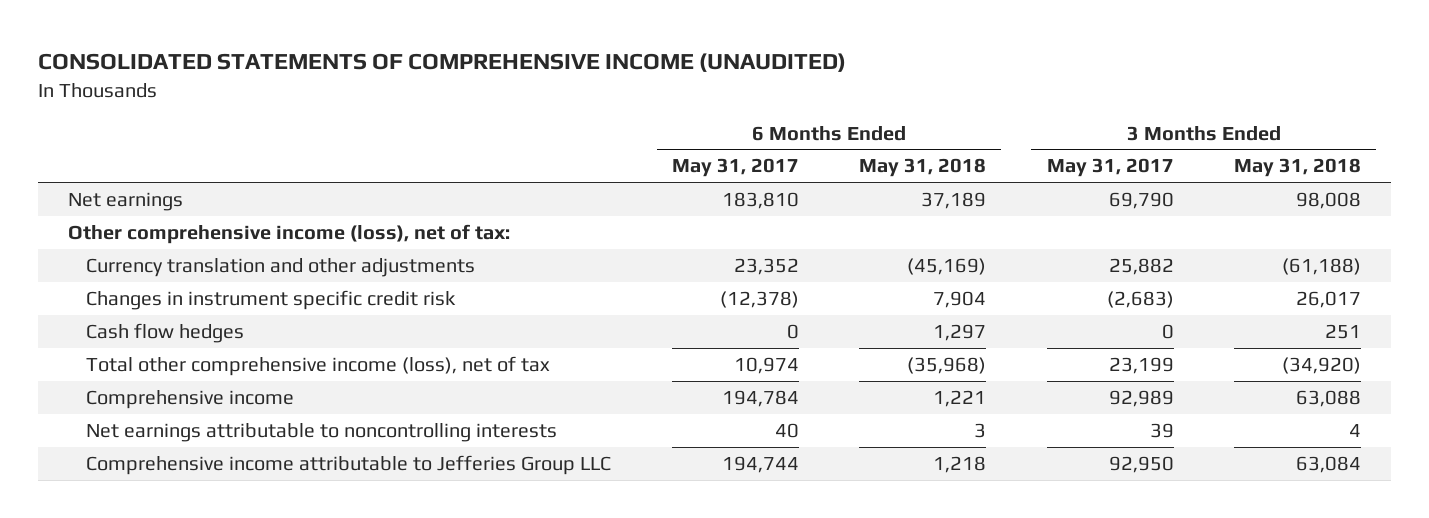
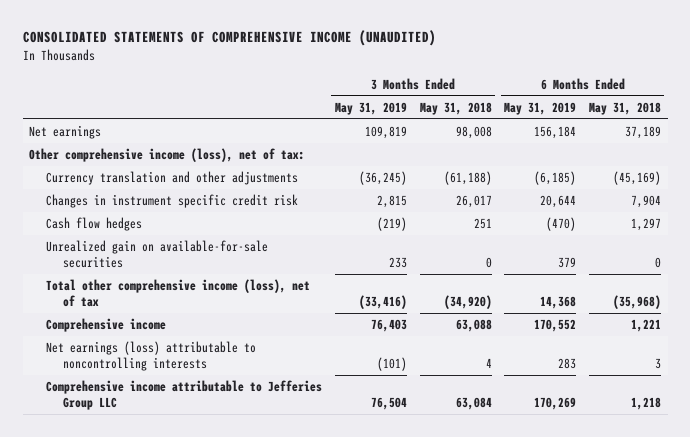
- | 6 Months Ended May 31, 2017 | 6 Months Ended May 31, 2018 | 3 Months Ended May 31, 2017 | 3 Months Ended May 31, 2018
+ | 3 Months Ended May 31, 2019 | 3 Months Ended May 31, 2018 | 6 Months Ended May 31, 2019 | 6 Months Ended May 31, 2018
+ Unrealized gain on available-for-sale securities | 233 | 0 | 379 | 0
- Net earnings attributable to noncontrolling interests | 40 | 3 | 39 | 4
+ Net earnings (loss) attributable to noncontrolling interests | (101) | 4 | 283 | 3

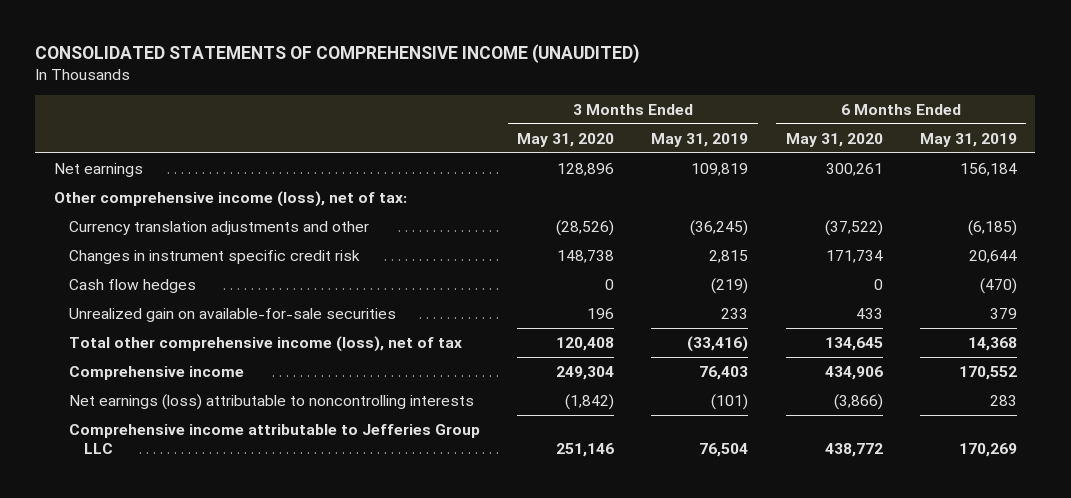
- | 3 Months Ended May 31, 2019 | 3 Months Ended May 31, 2018 | 6 Months Ended May 31, 2019 | 6 Months Ended May 31, 2018
+ | 3 Months Ended May 31, 2020 | 3 Months Ended May 31, 2019 | 6 Months Ended May 31, 2020 | 6 Months Ended May 31, 2019
- Currency translation and other adjustments | (36,245) | (61,188) | (6,185) | (45,169)
+ Currency translation adjustments and other | (28,526) | (36,245) | (37,522) | (6,185)

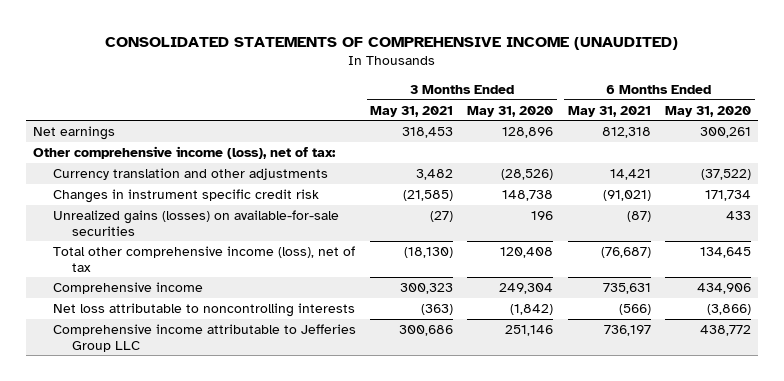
- | 3 Months Ended May 31, 2020 | 3 Months Ended May 31, 2019 | 6 Months Ended May 31, 2020 | 6 Months Ended May 31, 2019
+ | 3 Months Ended May 31, 2021 | 3 Months Ended May 31, 2020 | 6 Months Ended May 31, 2021 | 6 Months Ended May 31, 2020
- Currency translation adjustments and other | (28,526) | (36,245) | (37,522) | (6,185)
+ Currency translation and other adjustments | 3,482 | (28,526) | 14,421 | (37,522)
- Cash flow hedges | 0 | (219) | 0 | (470)
- Unrealized gain on available-for-sale securities | 196 | 233 | 433 | 379
+ Unrealized gains (losses) on available-for-sale securities | (27) | 196 | (87) | 433
- Net earnings (loss) attributable to noncontrolling interests | (1,842) | (101) | (3,866) | 283
+ Net loss attributable to noncontrolling interests | (363) | (1,842) | (566) | (3,866)

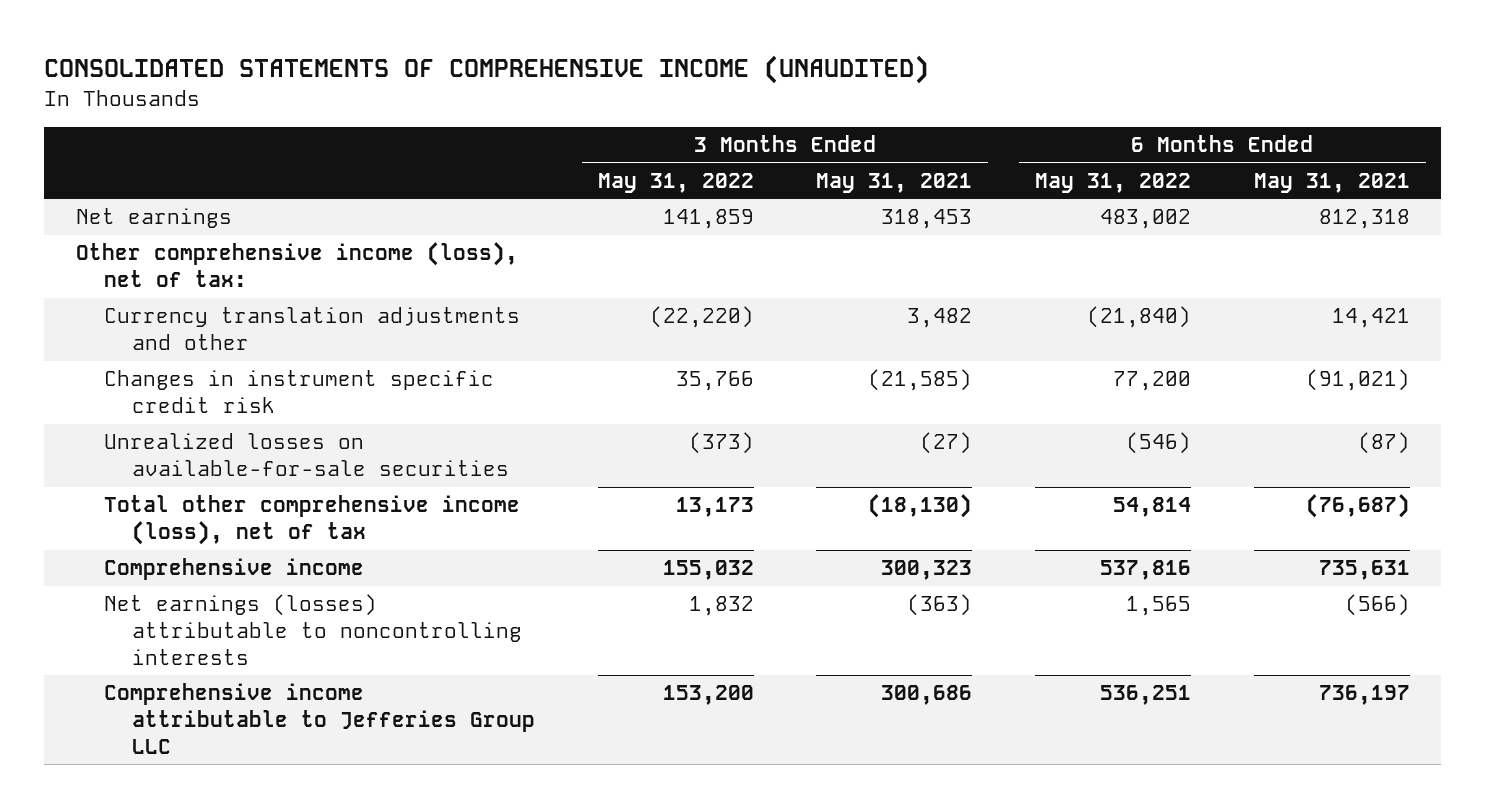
- | 3 Months Ended May 31, 2021 | 3 Months Ended May 31, 2020 | 6 Months Ended May 31, 2021 | 6 Months Ended May 31, 2020
+ | 3 Months Ended May 31, 2022 | 3 Months Ended May 31, 2021 | 6 Months Ended May 31, 2022 | 6 Months Ended May 31, 2021
- Currency translation and other adjustments | 3,482 | (28,526) | 14,421 | (37,522)
+ Currency translation adjustments and other | (22,220) | 3,482 | (21,840) | 14,421
- Unrealized gains (losses) on available-for-sale securities | (27) | 196 | (87) | 433
+ Unrealized losses on available-for-sale securities | (373) | (27) | (546) | (87)
- Net loss attributable to noncontrolling interests | (363) | (1,842) | (566) | (3,866)
+ Net earnings (losses) attributable to noncontrolling interests | 1,832 | (363) | 1,565 | (566)

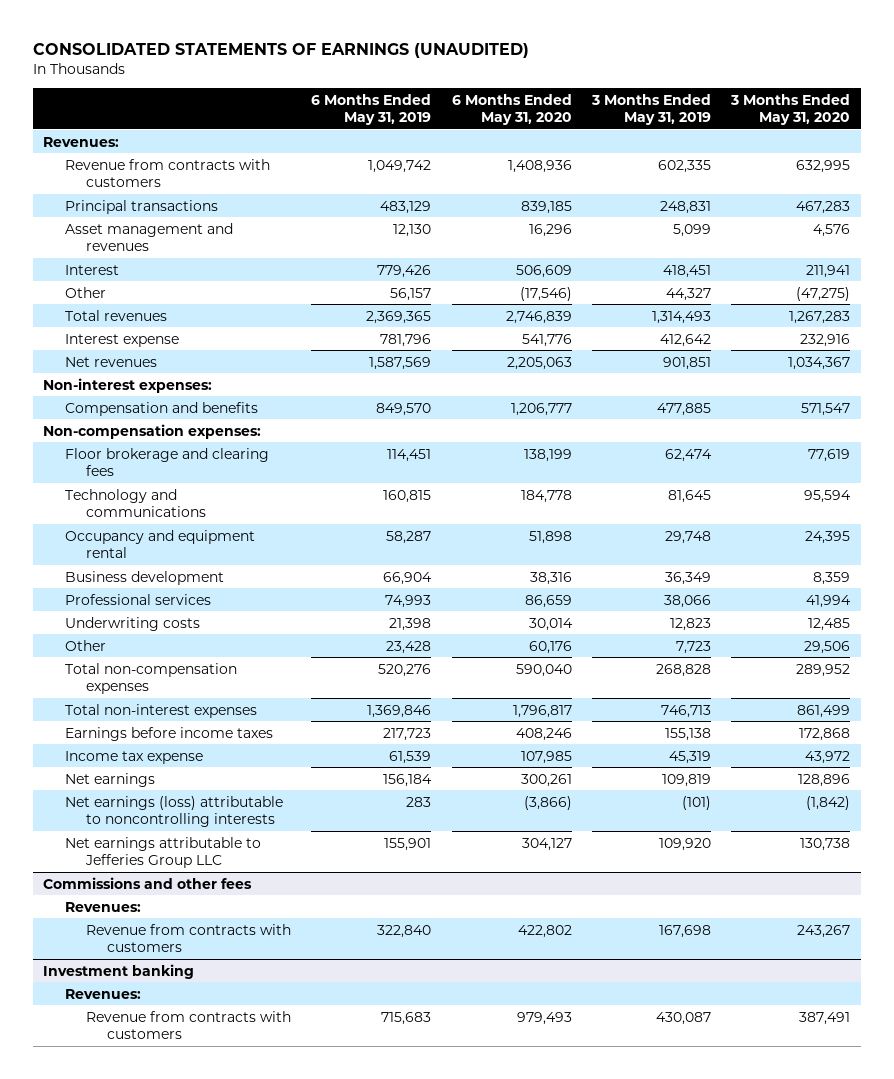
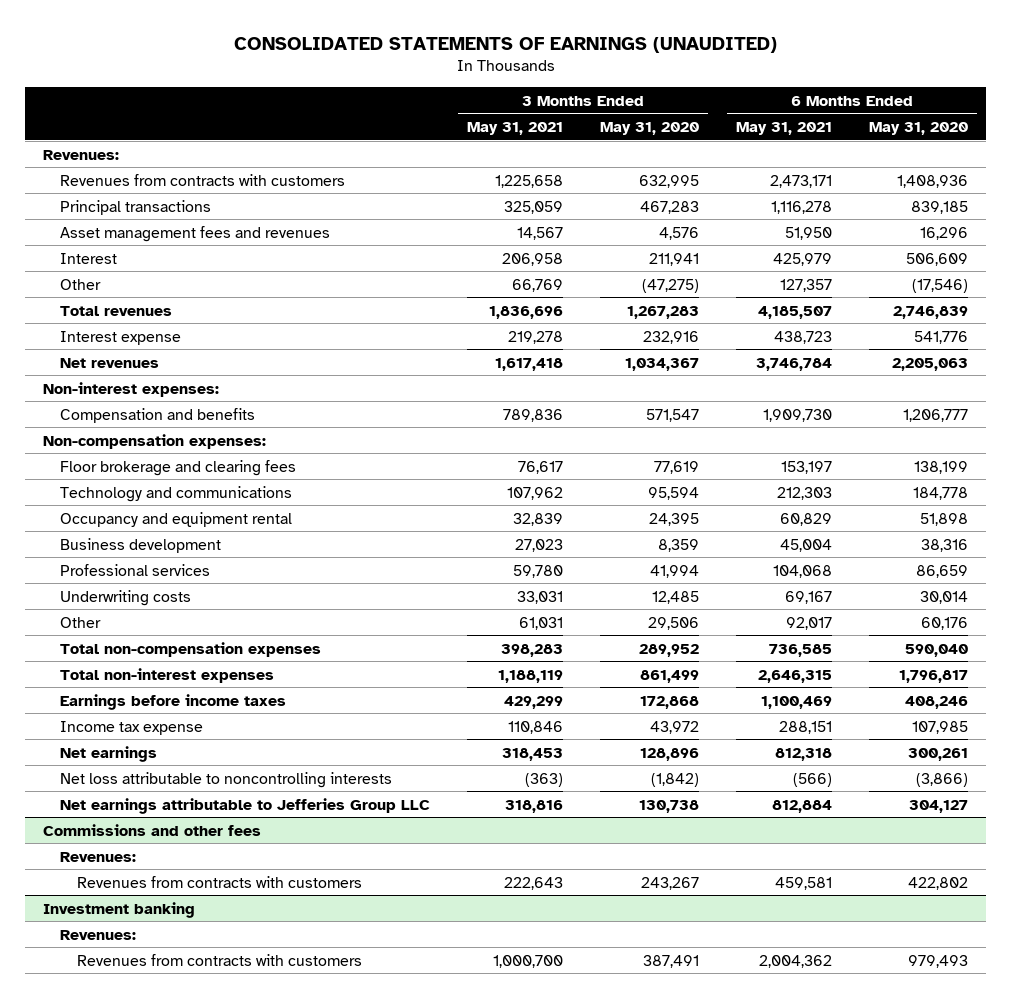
- | 6 Months Ended May 31, 2019 | 6 Months Ended May 31, 2020 | 3 Months Ended May 31, 2019 | 3 Months Ended May 31, 2020
+ | 3 Months Ended May 31, 2021 | 3 Months Ended May 31, 2020 | 6 Months Ended May 31, 2021 | 6 Months Ended May 31, 2020
- Revenue from contracts with customers | 1,049,742 | 1,408,936 | 602,335 | 632,995
+ Revenues from contracts with customers | 1,225,658 | 632,995 | 2,473,171 | 1,408,936
- Asset management and revenues | 12,130 | 16,296 | 5,099 | 4,576
+ Asset management fees and revenues | 14,567 | 4,576 | 51,950 | 16,296
- Net earnings (loss) attributable to noncontrolling interests | 283 | (3,866) | (101) | (1,842)
+ Net loss attributable to noncontrolling interests | (363) | (1,842) | (566) | (3,866)
@ Commissions and other fees
- Revenue from contracts with customers | 322,840 | 422,802 | 167,698 | 243,267
+ Revenues from contracts with customers | 222,643 | 243,267 | 459,581 | 422,802
@ Investment banking
- Revenue from contracts with customers | 715,683 | 979,493 | 430,087 | 387,491
+ Revenues from contracts with customers | 1,000,700 | 387,491 | 2,004,362 | 979,493

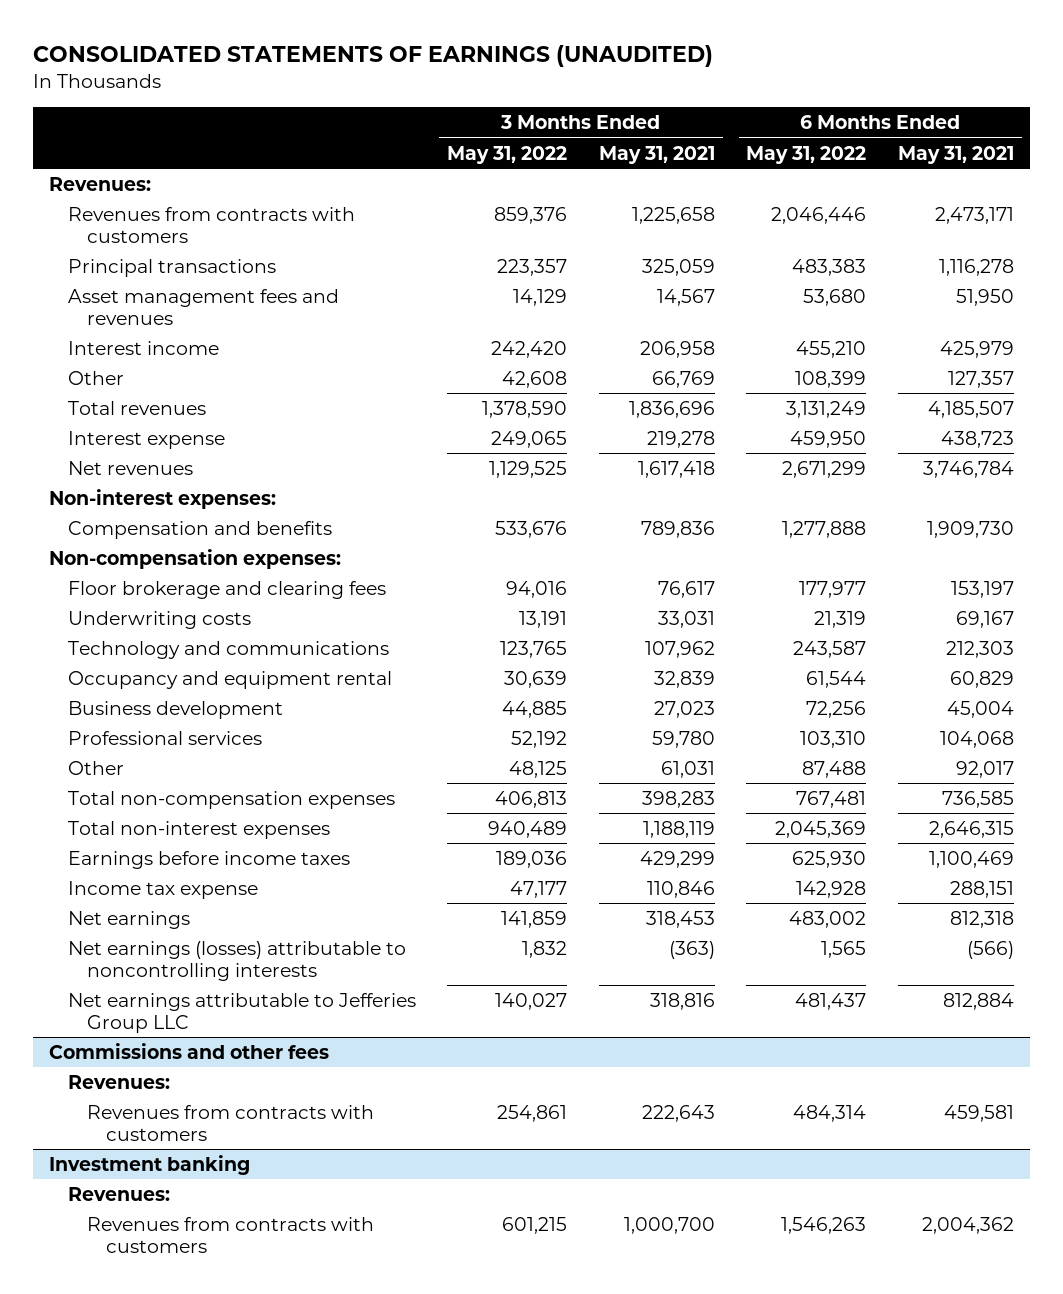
- | 3 Months Ended May 31, 2021 | 3 Months Ended May 31, 2020 | 6 Months Ended May 31, 2021 | 6 Months Ended May 31, 2020
+ | 3 Months Ended May 31, 2022 | 3 Months Ended May 31, 2021 | 6 Months Ended May 31, 2022 | 6 Months Ended May 31, 2021
- Interest | 206,958 | 211,941 | 425,979 | 506,609
+ Interest income | 242,420 | 206,958 | 455,210 | 425,979
moved up: Underwriting costs | 13,191 | 33,031 | 21,319 | 69,167
- Net loss attributable to noncontrolling interests | (363) | (1,842) | (566) | (3,866)
+ Net earnings (losses) attributable to noncontrolling interests | 1,832 | (363) | 1,565 | (566)

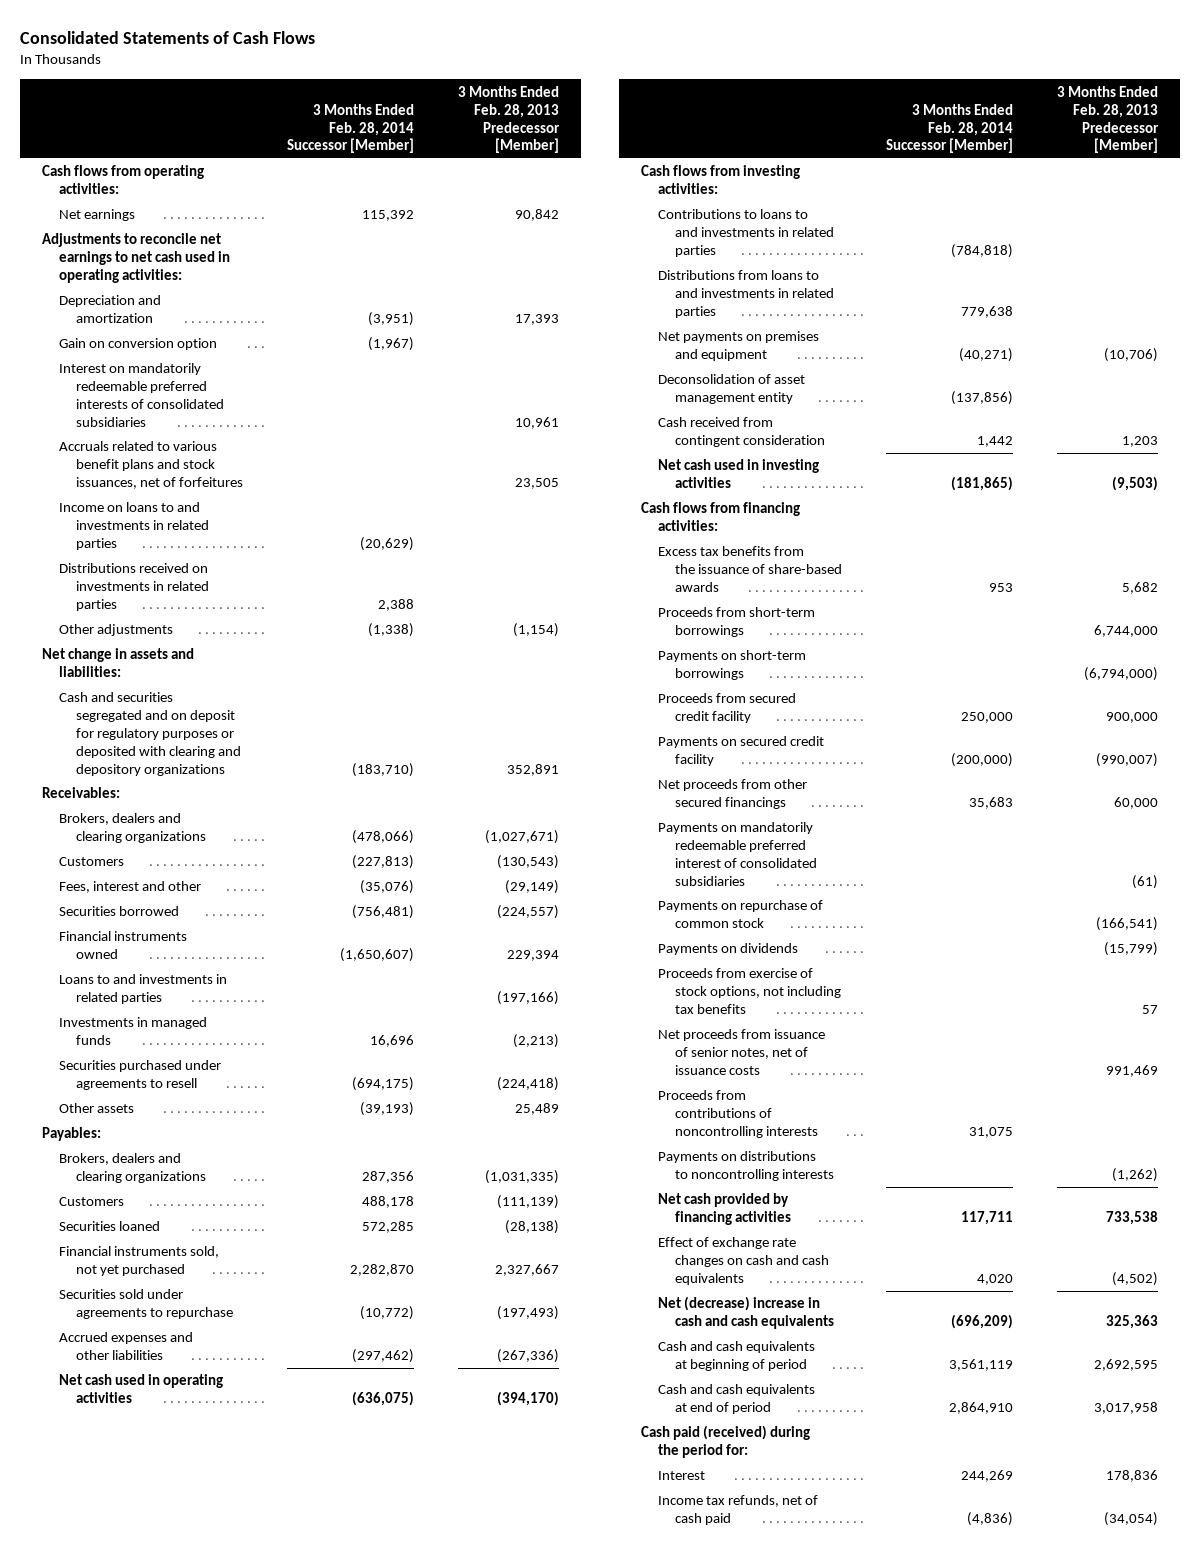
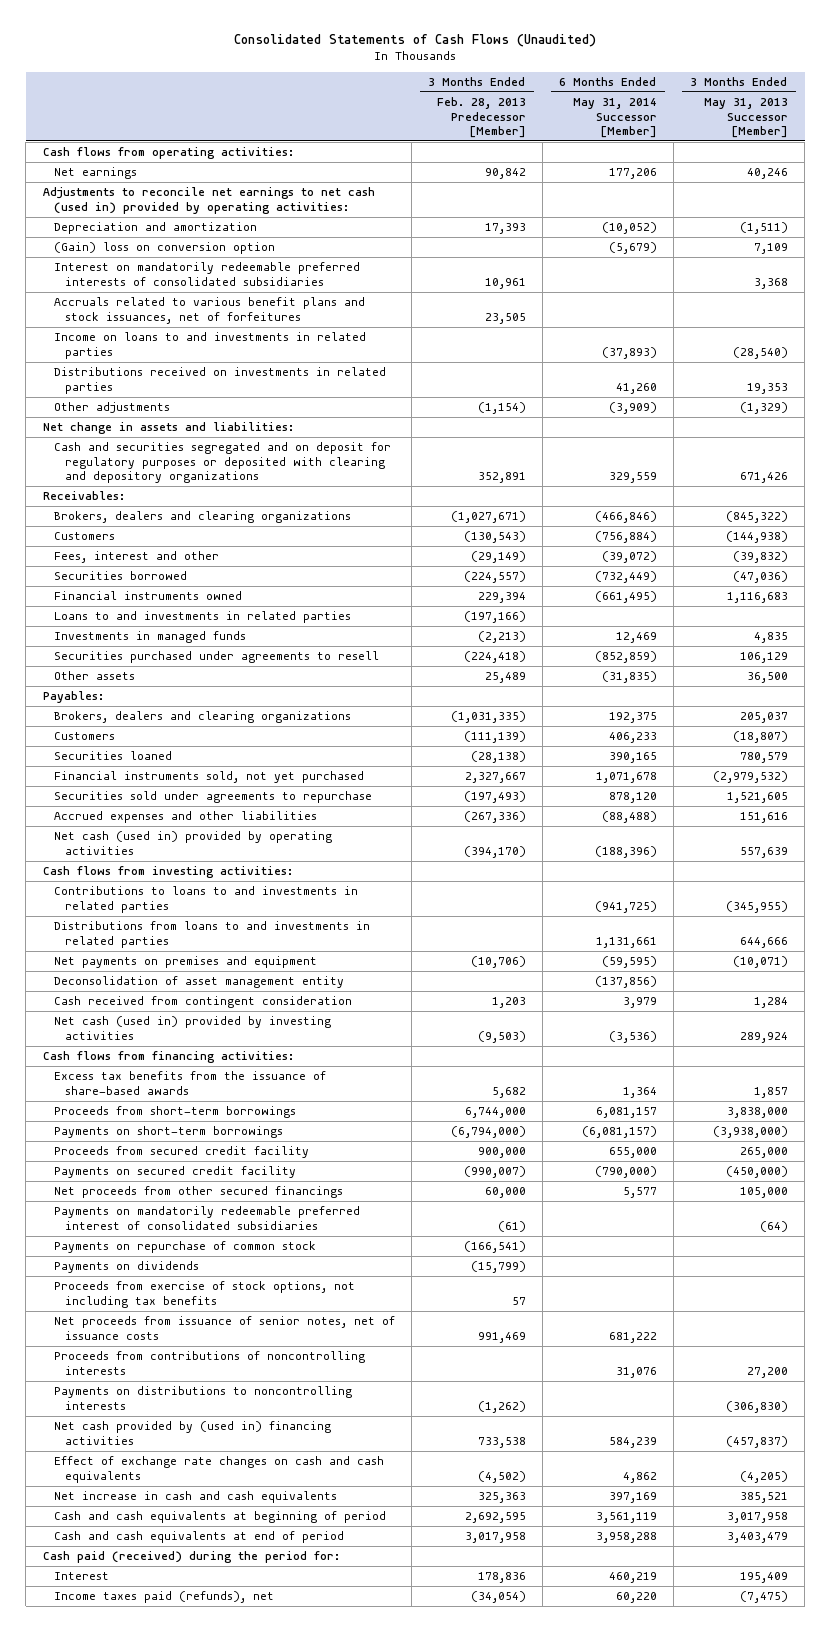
- Consolidated Statements of Cash Flows
+ Consolidated Statements of Cash Flows (Unaudited)
- | 3 Months Ended Feb. 28, 2014 Successor [Member] | 3 Months Ended Feb. 28, 2013 Predecessor [Member]
+ | 3 Months Ended Feb. 28, 2013 Predecessor [Member] | 6 Months Ended May 31, 2014 Successor [Member] | 3 Months Ended May 31, 2013 Successor [Member]
- Adjustments to reconcile net earnings to net cash used in operating activities:
+ Adjustments to reconcile net earnings to net cash (used in) provided by operating activities:
- Gain on conversion option | (1,967) |
+ (Gain) loss on conversion option | | (5,679) | 7,109
- Net cash used in operating activities | (636,075) | (394,170)
+ Net cash (used in) provided by operating activities | (394,170) | (188,396) | 557,639
- Net cash used in investing activities | (181,865) | (9,503)
+ Net cash (used in) provided by investing activities | (9,503) | (3,536) | 289,924
- Net cash provided by financing activities | 117,711 | 733,538
+ Net cash provided by (used in) financing activities | 733,538 | 584,239 | (457,837)
- Net (decrease) increase in cash and cash equivalents | (696,209) | 325,363
+ Net increase in cash and cash equivalents | 325,363 | 397,169 | 385,521
- Income tax refunds, net of cash paid | (4,836) | (34,054)
+ Income taxes paid (refunds), net | (34,054) | 60,220 | (7,475)

